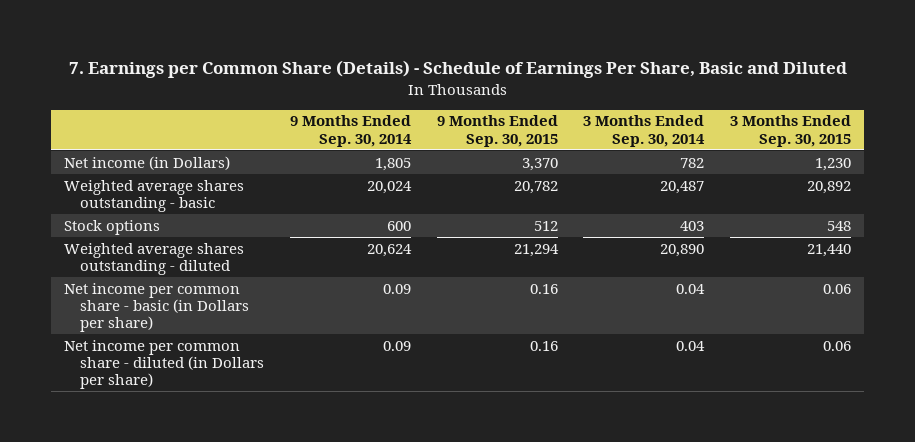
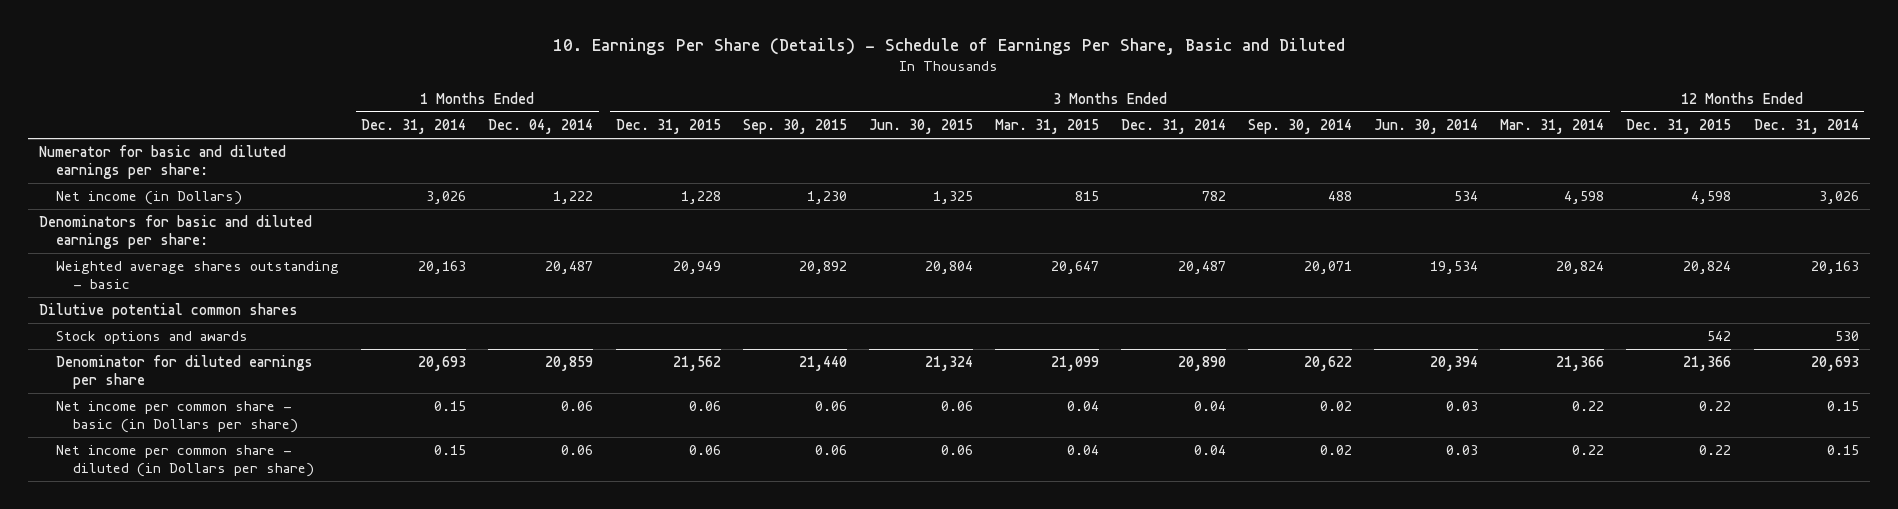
- 7. Earnings per Common Share (Details) - Schedule of Earnings Per Share, Basic and Diluted
+ 10. Earnings Per Share (Details) - Schedule of Earnings Per Share, Basic and Diluted
- | 9 Months Ended Sep. 30, 2014 | 9 Months Ended Sep. 30, 2015 | 3 Months Ended Sep. 30, 2014 | 3 Months Ended Sep. 30, 2015
+ | 1 Months Ended Dec. 31, 2014 | 1 Months Ended Dec. 04, 2014 | 3 Months Ended Dec. 31, 2015 | 3 Months Ended Sep. 30, 2015 | 3 Months Ended Jun. 30, 2015 | 3 Months Ended Mar. 31, 2015 | 3 Months Ended Dec. 31, 2014 | 3 Months Ended Sep. 30, 2014 | 3 Months Ended Jun. 30, 2014 | 3 Months Ended Mar. 31, 2014 | 12 Months Ended Dec. 31, 2015 | 12 Months Ended Dec. 31, 2014
- Net income (in Dollars) | 1,805 | 3,370 | 782 | 1,230
- Weighted average shares outstanding - basic | 20,024 | 20,782 | 20,487 | 20,892
- Stock options | 600 | 512 | 403 | 548
- Weighted average shares outstanding - diluted | 20,624 | 21,294 | 20,890 | 21,440
- Net income per common share - basic (in Dollars per share) | 0.09 | 0.16 | 0.04 | 0.06
- Net income per common share - diluted (in Dollars per share) | 0.09 | 0.16 | 0.04 | 0.06
+ Numerator for basic and diluted earnings per share:
+ Net income (in Dollars) | 3,026 | 1,222 | 1,228 | 1,230 | 1,325 | 815 | 782 | 488 | 534 | 4,598 | 4,598 | 3,026
+ Denominators for basic and diluted earnings per share:
+ Weighted average shares outstanding - basic | 20,163 | 20,487 | 20,949 | 20,892 | 20,804 | 20,647 | 20,487 | 20,071 | 19,534 | 20,824 | 20,824 | 20,163
+ Dilutive potential common shares
+ Stock options and awards | | | | | | | | | | | 542 | 530
+ Denominator for diluted earnings per share | 20,693 | 20,859 | 21,562 | 21,440 | 21,324 | 21,099 | 20,890 | 20,622 | 20,394 | 21,366 | 21,366 | 20,693
+ Net income per common share - basic (in Dollars per share) | 0.15 | 0.06 | 0.06 | 0.06 | 0.06 | 0.04 | 0.04 | 0.02 | 0.03 | 0.22 | 0.22 | 0.15
+ Net income per common share - diluted (in Dollars per share) | 0.15 | 0.06 | 0.06 | 0.06 | 0.06 | 0.04 | 0.04 | 0.02 | 0.03 | 0.22 | 0.22 | 0.15

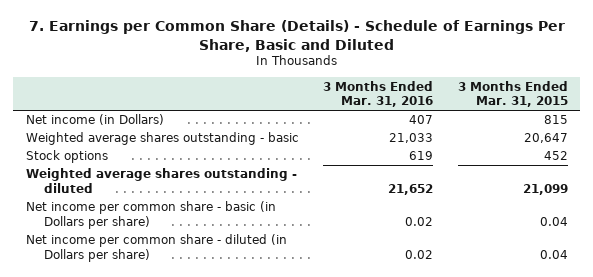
- 10. Earnings Per Share (Details) - Schedule of Earnings Per Share, Basic and Diluted
+ 7. Earnings per Common Share (Details) - Schedule of Earnings Per Share, Basic and Diluted
- | 1 Months Ended Dec. 31, 2014 | 1 Months Ended Dec. 04, 2014 | 3 Months Ended Dec. 31, 2015 | 3 Months Ended Sep. 30, 2015 | 3 Months Ended Jun. 30, 2015 | 3 Months Ended Mar. 31, 2015 | 3 Months Ended Dec. 31, 2014 | 3 Months Ended Sep. 30, 2014 | 3 Months Ended Jun. 30, 2014 | 3 Months Ended Mar. 31, 2014 | 12 Months Ended Dec. 31, 2015 | 12 Months Ended Dec. 31, 2014
+ | 3 Months Ended Mar. 31, 2016 | 3 Months Ended Mar. 31, 2015
- Numerator for basic and diluted earnings per share:
- Denominators for basic and diluted earnings per share:
- Dilutive potential common shares
- Stock options and awards | | | | | | | | | | | 542 | 530
- Denominator for diluted earnings per share | 20,693 | 20,859 | 21,562 | 21,440 | 21,324 | 21,099 | 20,890 | 20,622 | 20,394 | 21,366 | 21,366 | 20,693
+ Stock options | 619 | 452
+ Weighted average shares outstanding - diluted | 21,652 | 21,099

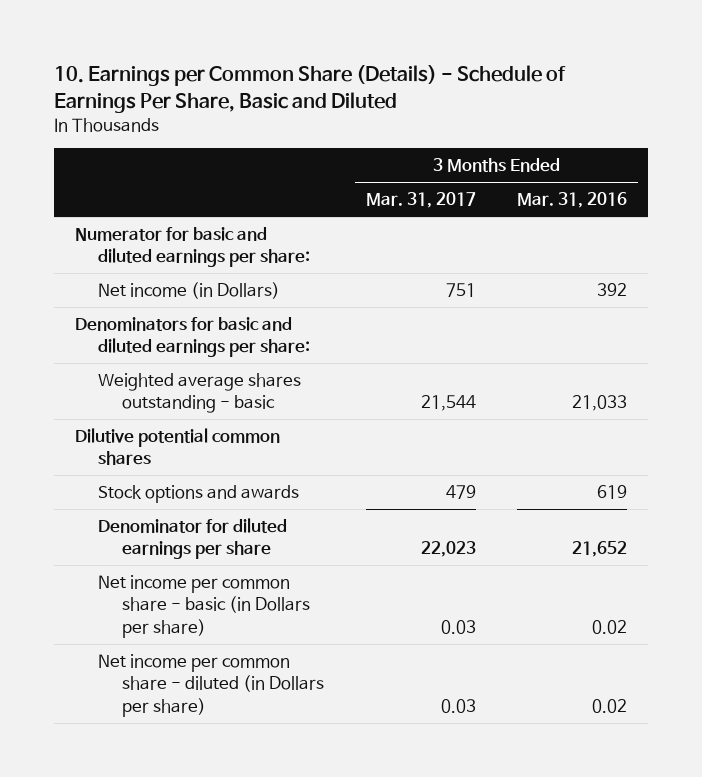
- 7. Earnings per Common Share (Details) - Schedule of Earnings Per Share, Basic and Diluted
+ 10. Earnings per Common Share (Details) - Schedule of Earnings Per Share, Basic and Diluted
- | 3 Months Ended Mar. 31, 2016 | 3 Months Ended Mar. 31, 2015
+ | 3 Months Ended Mar. 31, 2017 | 3 Months Ended Mar. 31, 2016
- Net income (in Dollars) | 407 | 815
+ Numerator for basic and diluted earnings per share:
+ Net income (in Dollars) | 751 | 392
+ Denominators for basic and diluted earnings per share:
- Stock options | 619 | 452
- Weighted average shares outstanding - diluted | 21,652 | 21,099
+ Dilutive potential common shares
+ Stock options and awards | 479 | 619
+ Denominator for diluted earnings per share | 22,023 | 21,652

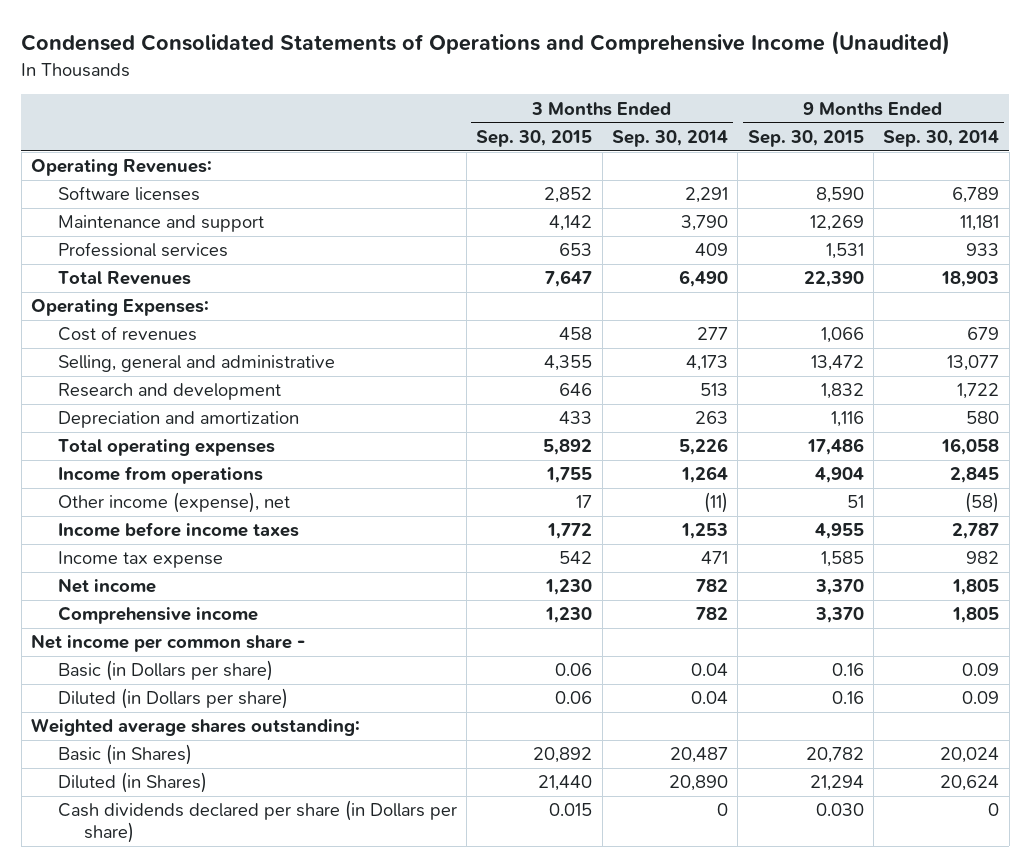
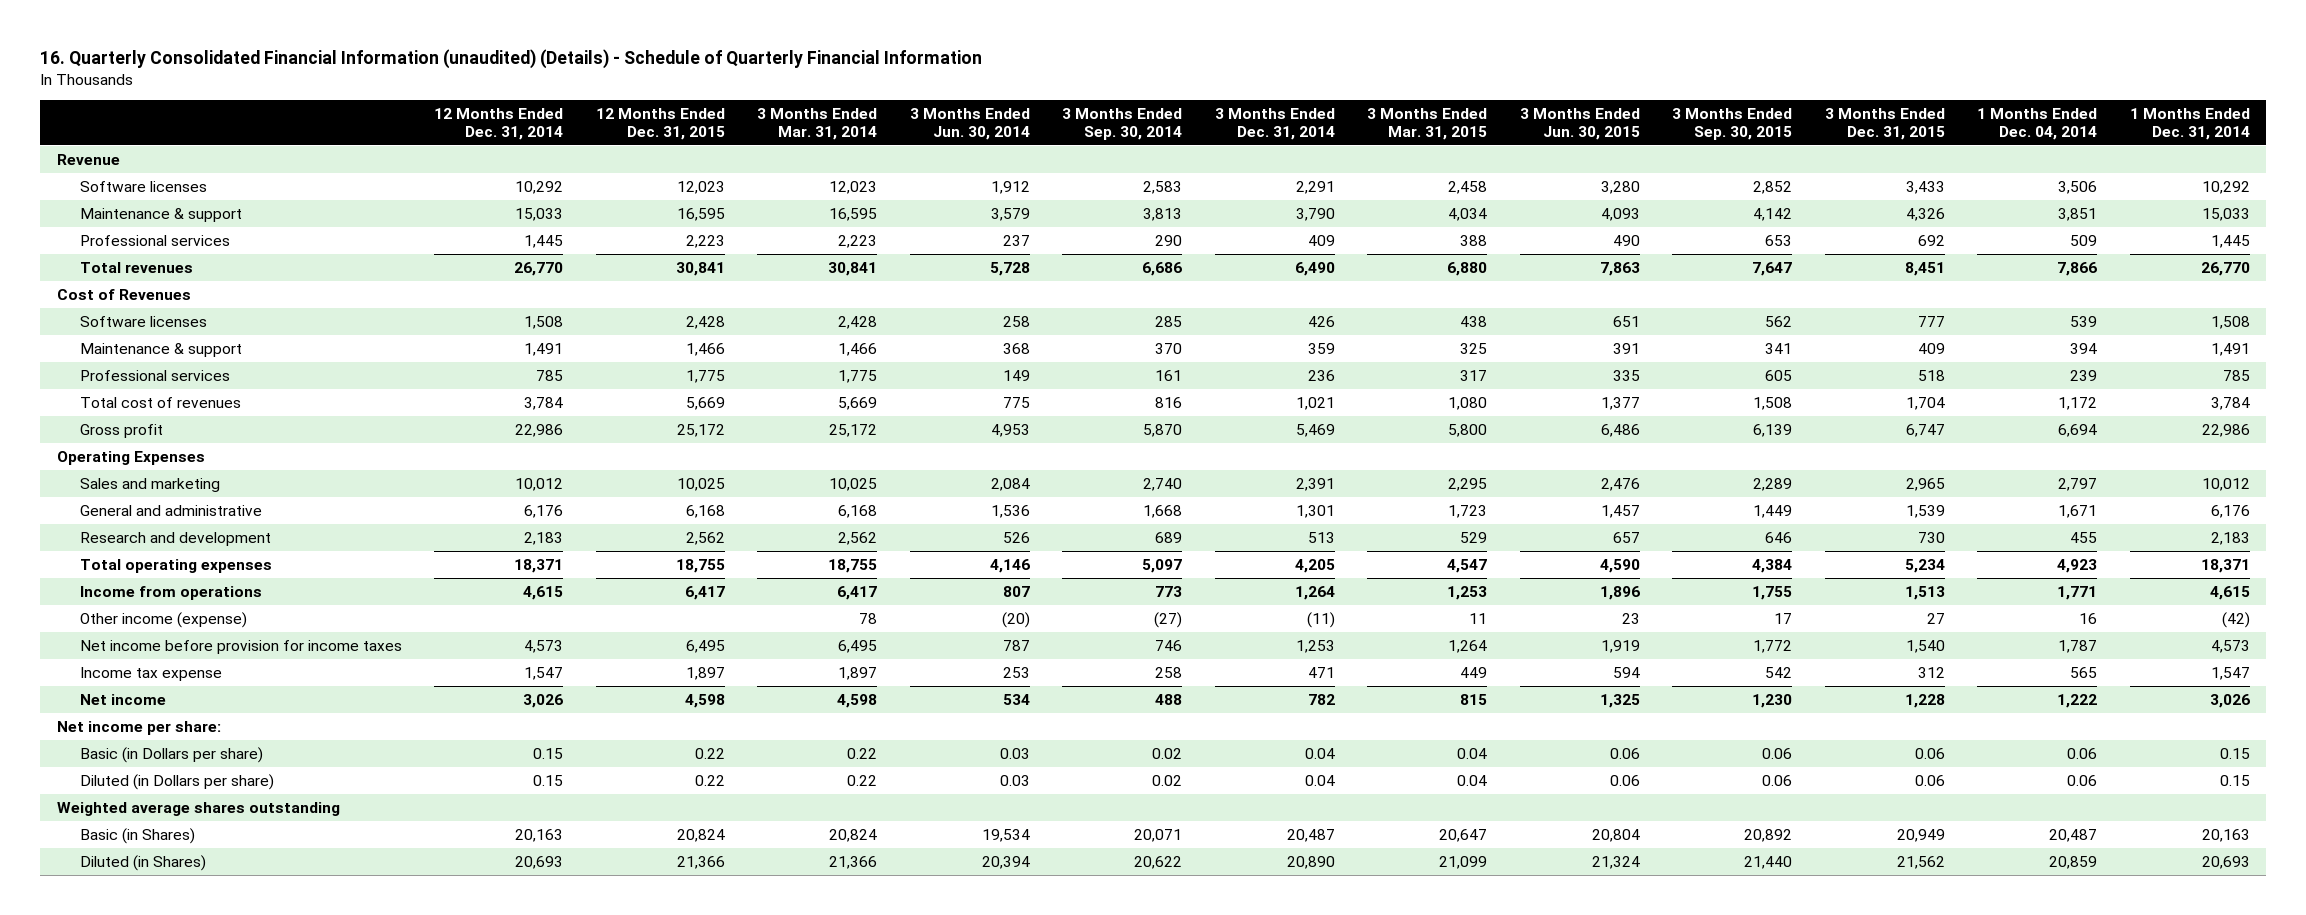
- Condensed Consolidated Statements of Operations and Comprehensive Income (Unaudited)
+ 16. Quarterly Consolidated Financial Information (unaudited) (Details) - Schedule of Quarterly Financial Information
- | 3 Months Ended Sep. 30, 2015 | 3 Months Ended Sep. 30, 2014 | 9 Months Ended Sep. 30, 2015 | 9 Months Ended Sep. 30, 2014
+ | 12 Months Ended Dec. 31, 2014 | 12 Months Ended Dec. 31, 2015 | 3 Months Ended Mar. 31, 2014 | 3 Months Ended Jun. 30, 2014 | 3 Months Ended Sep. 30, 2014 | 3 Months Ended Dec. 31, 2014 | 3 Months Ended Mar. 31, 2015 | 3 Months Ended Jun. 30, 2015 | 3 Months Ended Sep. 30, 2015 | 3 Months Ended Dec. 31, 2015 | 1 Months Ended Dec. 04, 2014 | 1 Months Ended Dec. 31, 2014
- Operating Revenues:
- Software licenses | 2,852 | 2,291 | 8,590 | 6,789
- Maintenance and support | 4,142 | 3,790 | 12,269 | 11,181
- Professional services | 653 | 409 | 1,531 | 933
- Total Revenues | 7,647 | 6,490 | 22,390 | 18,903
- Operating Expenses:
- Cost of revenues | 458 | 277 | 1,066 | 679
- Selling, general and administrative | 4,355 | 4,173 | 13,472 | 13,077
- Research and development | 646 | 513 | 1,832 | 1,722
- Depreciation and amortization | 433 | 263 | 1,116 | 580
- Total operating expenses | 5,892 | 5,226 | 17,486 | 16,058
- Income from operations | 1,755 | 1,264 | 4,904 | 2,845
- Other income (expense), net | 17 | (11) | 51 | (58)
- Income before income taxes | 1,772 | 1,253 | 4,955 | 2,787
- Income tax expense | 542 | 471 | 1,585 | 982
- Net income | 1,230 | 782 | 3,370 | 1,805
- Comprehensive income | 1,230 | 782 | 3,370 | 1,805
- Net income per common share -
- Basic (in Dollars per share) | 0.06 | 0.04 | 0.16 | 0.09
- Diluted (in Dollars per share) | 0.06 | 0.04 | 0.16 | 0.09
- Weighted average shares outstanding:
- Basic (in Shares) | 20,892 | 20,487 | 20,782 | 20,024
- Diluted (in Shares) | 21,440 | 20,890 | 21,294 | 20,624
- Cash dividends declared per share (in Dollars per share) | 0.015 | 0 | 0.030 | 0
+ Revenue
+ Software licenses | 10,292 | 12,023 | 12,023 | 1,912 | 2,583 | 2,291 | 2,458 | 3,280 | 2,852 | 3,433 | 3,506 | 10,292
+ Maintenance & support | 15,033 | 16,595 | 16,595 | 3,579 | 3,813 | 3,790 | 4,034 | 4,093 | 4,142 | 4,326 | 3,851 | 15,033
+ Professional services | 1,445 | 2,223 | 2,223 | 237 | 290 | 409 | 388 | 490 | 653 | 692 | 509 | 1,445
+ Total revenues | 26,770 | 30,841 | 30,841 | 5,728 | 6,686 | 6,490 | 6,880 | 7,863 | 7,647 | 8,451 | 7,866 | 26,770
+ Cost of Revenues
+ Software licenses | 1,508 | 2,428 | 2,428 | 258 | 285 | 426 | 438 | 651 | 562 | 777 | 539 | 1,508
+ Maintenance & support | 1,491 | 1,466 | 1,466 | 368 | 370 | 359 | 325 | 391 | 341 | 409 | 394 | 1,491
+ Professional services | 785 | 1,775 | 1,775 | 149 | 161 | 236 | 317 | 335 | 605 | 518 | 239 | 785
+ Total cost of revenues | 3,784 | 5,669 | 5,669 | 775 | 816 | 1,021 | 1,080 | 1,377 | 1,508 | 1,704 | 1,172 | 3,784
+ Gross profit | 22,986 | 25,172 | 25,172 | 4,953 | 5,870 | 5,469 | 5,800 | 6,486 | 6,139 | 6,747 | 6,694 | 22,986
+ Operating Expenses
+ Sales and marketing | 10,012 | 10,025 | 10,025 | 2,084 | 2,740 | 2,391 | 2,295 | 2,476 | 2,289 | 2,965 | 2,797 | 10,012
+ General and administrative | 6,176 | 6,168 | 6,168 | 1,536 | 1,668 | 1,301 | 1,723 | 1,457 | 1,449 | 1,539 | 1,671 | 6,176
+ Research and development | 2,183 | 2,562 | 2,562 | 526 | 689 | 513 | 529 | 657 | 646 | 730 | 455 | 2,183
+ Total operating expenses | 18,371 | 18,755 | 18,755 | 4,146 | 5,097 | 4,205 | 4,547 | 4,590 | 4,384 | 5,234 | 4,923 | 18,371
+ Income from operations | 4,615 | 6,417 | 6,417 | 807 | 773 | 1,264 | 1,253 | 1,896 | 1,755 | 1,513 | 1,771 | 4,615
+ Other income (expense) | | | 78 | (20) | (27) | (11) | 11 | 23 | 17 | 27 | 16 | (42)
+ Net income before provision for income taxes | 4,573 | 6,495 | 6,495 | 787 | 746 | 1,253 | 1,264 | 1,919 | 1,772 | 1,540 | 1,787 | 4,573
+ Income tax expense | 1,547 | 1,897 | 1,897 | 253 | 258 | 471 | 449 | 594 | 542 | 312 | 565 | 1,547
+ Net income | 3,026 | 4,598 | 4,598 | 534 | 488 | 782 | 815 | 1,325 | 1,230 | 1,228 | 1,222 | 3,026
+ Net income per share:
+ Basic (in Dollars per share) | 0.15 | 0.22 | 0.22 | 0.03 | 0.02 | 0.04 | 0.04 | 0.06 | 0.06 | 0.06 | 0.06 | 0.15
+ Diluted (in Dollars per share) | 0.15 | 0.22 | 0.22 | 0.03 | 0.02 | 0.04 | 0.04 | 0.06 | 0.06 | 0.06 | 0.06 | 0.15
+ Weighted average shares outstanding
+ Basic (in Shares) | 20,163 | 20,824 | 20,824 | 19,534 | 20,071 | 20,487 | 20,647 | 20,804 | 20,892 | 20,949 | 20,487 | 20,163
+ Diluted (in Shares) | 20,693 | 21,366 | 21,366 | 20,394 | 20,622 | 20,890 | 21,099 | 21,324 | 21,440 | 21,562 | 20,859 | 20,693

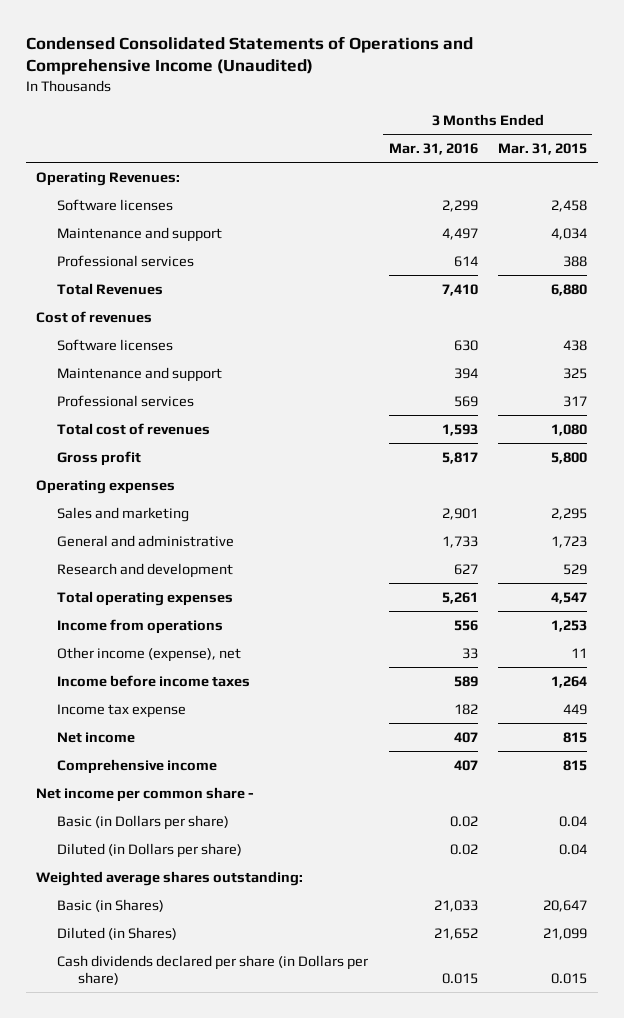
- 16. Quarterly Consolidated Financial Information (unaudited) (Details) - Schedule of Quarterly Financial Information
+ Condensed Consolidated Statements of Operations and Comprehensive Income (Unaudited)
- | 12 Months Ended Dec. 31, 2014 | 12 Months Ended Dec. 31, 2015 | 3 Months Ended Mar. 31, 2014 | 3 Months Ended Jun. 30, 2014 | 3 Months Ended Sep. 30, 2014 | 3 Months Ended Dec. 31, 2014 | 3 Months Ended Mar. 31, 2015 | 3 Months Ended Jun. 30, 2015 | 3 Months Ended Sep. 30, 2015 | 3 Months Ended Dec. 31, 2015 | 1 Months Ended Dec. 04, 2014 | 1 Months Ended Dec. 31, 2014
+ | 3 Months Ended Mar. 31, 2016 | 3 Months Ended Mar. 31, 2015
- Revenue
+ Operating Revenues:
- Maintenance & support | 15,033 | 16,595 | 16,595 | 3,579 | 3,813 | 3,790 | 4,034 | 4,093 | 4,142 | 4,326 | 3,851 | 15,033
+ Maintenance and support | 4,497 | 4,034
- Total revenues | 26,770 | 30,841 | 30,841 | 5,728 | 6,686 | 6,490 | 6,880 | 7,863 | 7,647 | 8,451 | 7,866 | 26,770
- Cost of Revenues
+ Total Revenues | 7,410 | 6,880
+ Cost of revenues
- Maintenance & support | 1,491 | 1,466 | 1,466 | 368 | 370 | 359 | 325 | 391 | 341 | 409 | 394 | 1,491
+ Maintenance and support | 394 | 325
- Operating Expenses
+ Operating expenses
- Other income (expense) | | | 78 | (20) | (27) | (11) | 11 | 23 | 17 | 27 | 16 | (42)
- Net income before provision for income taxes | 4,573 | 6,495 | 6,495 | 787 | 746 | 1,253 | 1,264 | 1,919 | 1,772 | 1,540 | 1,787 | 4,573
+ Other income (expense), net | 33 | 11
+ Income before income taxes | 589 | 1,264
- Net income per share:
+ Comprehensive income | 407 | 815
+ Net income per common share -
- Weighted average shares outstanding
+ Weighted average shares outstanding:
+ Cash dividends declared per share (in Dollars per share) | 0.015 | 0.015

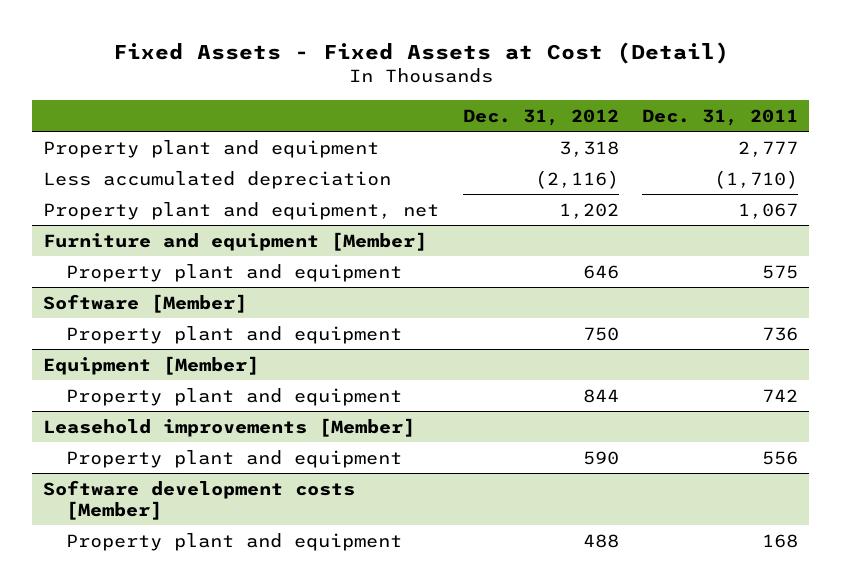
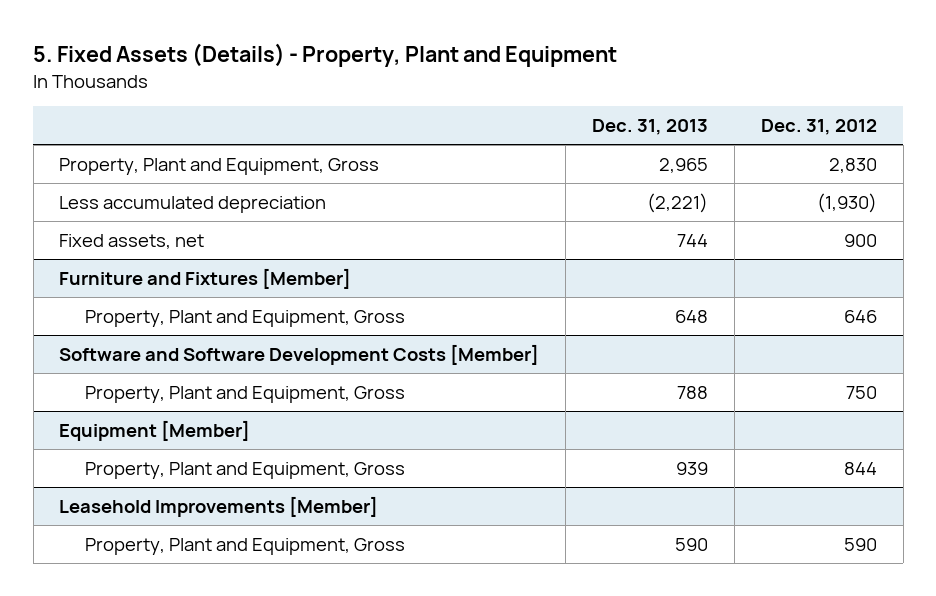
- Fixed Assets - Fixed Assets at Cost (Detail)
+ 5. Fixed Assets (Details) - Property, Plant and Equipment
- | Dec. 31, 2012 | Dec. 31, 2011
+ | Dec. 31, 2013 | Dec. 31, 2012
- Property plant and equipment | 3,318 | 2,777
- Less accumulated depreciation | (2,116) | (1,710)
- Property plant and equipment, net | 1,202 | 1,067
- Furniture and equipment [Member]
- Property plant and equipment | 646 | 575
- Software [Member]
- Property plant and equipment | 750 | 736
+ Property, Plant and Equipment, Gross | 2,965 | 2,830
+ Less accumulated depreciation | (2,221) | (1,930)
+ Fixed assets, net | 744 | 900
+ Furniture and Fixtures [Member]
+ Property, Plant and Equipment, Gross | 648 | 646
+ Software and Software Development Costs [Member]
+ Property, Plant and Equipment, Gross | 788 | 750
@ Equipment [Member]
- Property plant and equipment | 844 | 742
- Leasehold improvements [Member]
- Property plant and equipment | 590 | 556
- Software development costs [Member]
- Property plant and equipment | 488 | 168
@ Equipment [Member]
+ Property, Plant and Equipment, Gross | 939 | 844
+ Leasehold Improvements [Member]
+ Property, Plant and Equipment, Gross | 590 | 590

